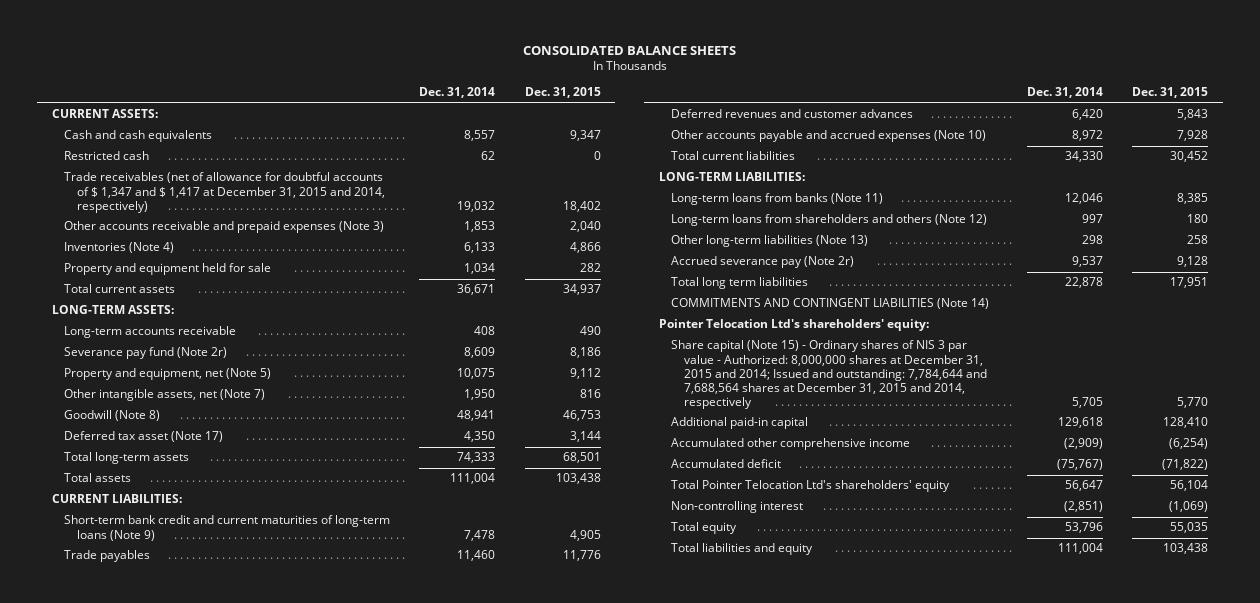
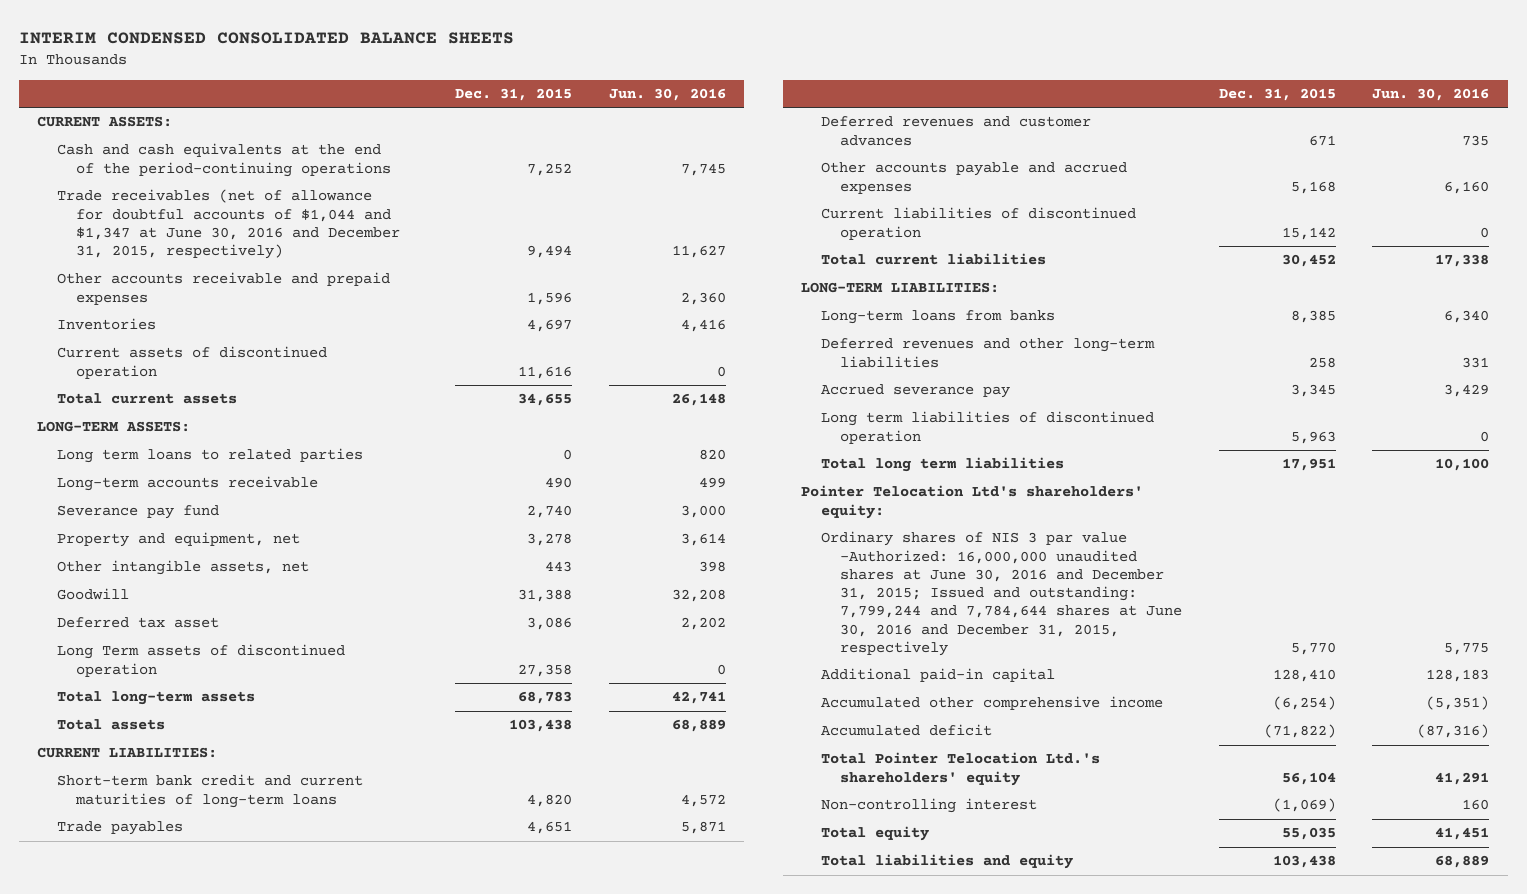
- CONSOLIDATED BALANCE SHEETS
+ INTERIM CONDENSED CONSOLIDATED BALANCE SHEETS
- | Dec. 31, 2014 | Dec. 31, 2015
+ | Dec. 31, 2015 | Jun. 30, 2016
- Cash and cash equivalents | 8,557 | 9,347
- Restricted cash | 62 | 0
- Trade receivables (net of allowance for doubtful accounts of $ 1,347 and $ 1,417 at December 31, 2015 and 2014, respectively) | 19,032 | 18,402
- Other accounts receivable and prepaid expenses (Note 3) | 1,853 | 2,040
- Inventories (Note 4) | 6,133 | 4,866
- Property and equipment held for sale | 1,034 | 282
- Total current assets | 36,671 | 34,937
+ Cash and cash equivalents at the end of the period-continuing operations | 7,252 | 7,745
+ Trade receivables (net of allowance for doubtful accounts of $1,044 and $1,347 at June 30, 2016 and December 31, 2015, respectively) | 9,494 | 11,627
+ Other accounts receivable and prepaid expenses | 1,596 | 2,360
+ Inventories | 4,697 | 4,416
+ Current assets of discontinued operation | 11,616 | 0
+ Total current assets | 34,655 | 26,148
+ Long term loans to related parties | 0 | 820
- Severance pay fund (Note 2r) | 8,609 | 8,186
- Property and equipment, net (Note 5) | 10,075 | 9,112
- Other intangible assets, net (Note 7) | 1,950 | 816
- Goodwill (Note 8) | 48,941 | 46,753
- Deferred tax asset (Note 17) | 4,350 | 3,144
- Total long-term assets | 74,333 | 68,501
+ Severance pay fund | 2,740 | 3,000
+ Property and equipment, net | 3,278 | 3,614
+ Other intangible assets, net | 443 | 398
+ Goodwill | 31,388 | 32,208
+ Deferred tax asset | 3,086 | 2,202
+ Long Term assets of discontinued operation | 27,358 | 0
+ Total long-term assets | 68,783 | 42,741
- Short-term bank credit and current maturities of long-term loans (Note 9) | 7,478 | 4,905
- Trade payables | 11,460 | 11,776
- Deferred revenues and customer advances | 6,420 | 5,843
- Other accounts payable and accrued expenses (Note 10) | 8,972 | 7,928
+ Short-term bank credit and current maturities of long-term loans | 4,820 | 4,572
+ Trade payables | 4,651 | 5,871
+ Deferred revenues and customer advances | 671 | 735
+ Other accounts payable and accrued expenses | 5,168 | 6,160
+ Current liabilities of discontinued operation | 15,142 | 0
- Long-term loans from banks (Note 11) | 12,046 | 8,385
- Long-term loans from shareholders and others (Note 12) | 997 | 180
- Other long-term liabilities (Note 13) | 298 | 258
- Accrued severance pay (Note 2r) | 9,537 | 9,128
+ Long-term loans from banks | 8,385 | 6,340
+ Deferred revenues and other long-term liabilities | 258 | 331
+ Accrued severance pay | 3,345 | 3,429
+ Long term liabilities of discontinued operation | 5,963 | 0
- COMMITMENTS AND CONTINGENT LIABILITIES (Note 14)
- Share capital (Note 15) - Ordinary shares of NIS 3 par value - Authorized: 8,000,000 shares at December 31, 2015 and 2014; Issued and outstanding: 7,784,644 and 7,688,564 shares at December 31, 2015 and 2014, respectively | 5,705 | 5,770
+ Ordinary shares of NIS 3 par value -Authorized: 16,000,000 unaudited shares at June 30, 2016 and December 31, 2015; Issued and outstanding: 7,799,244 and 7,784,644 shares at June 30, 2016 and December 31, 2015, respectively | 5,770 | 5,775
- Total Pointer Telocation Ltd's shareholders' equity | 56,647 | 56,104
+ Total Pointer Telocation Ltd.'s shareholders' equity | 56,104 | 41,291

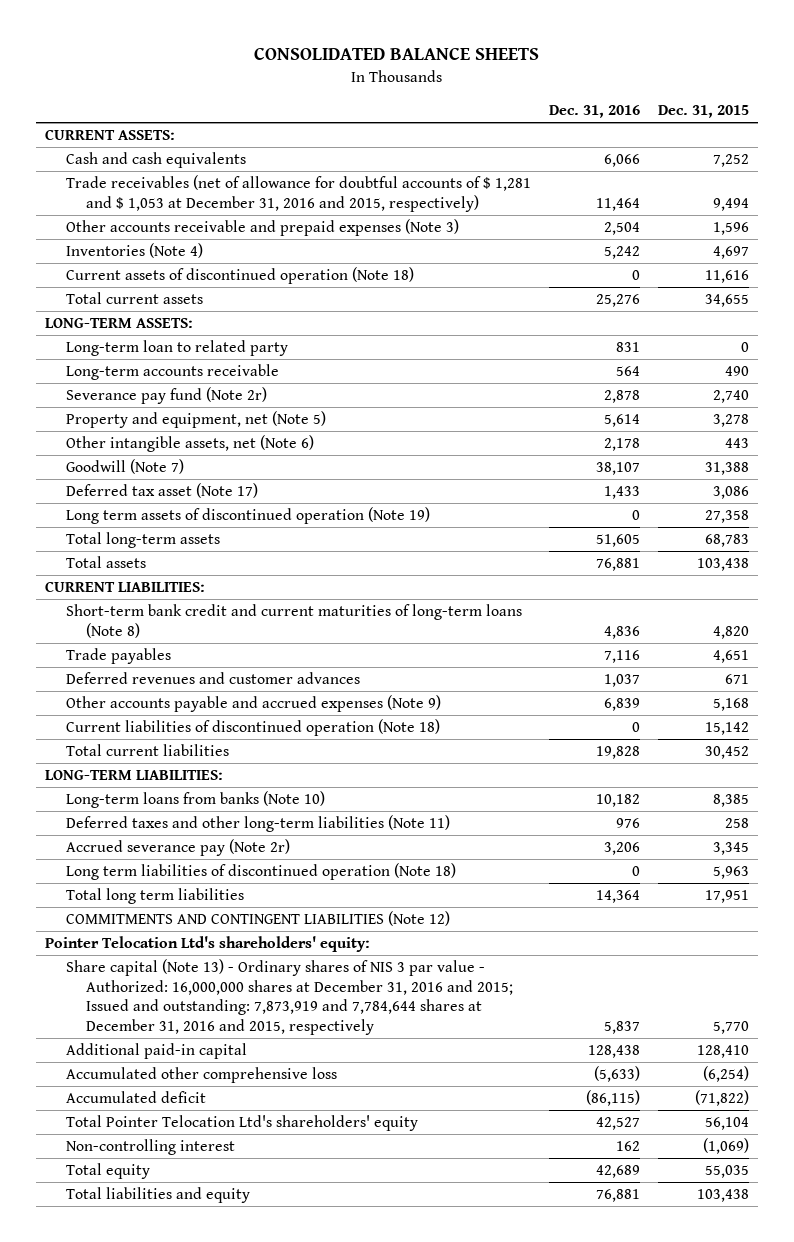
- INTERIM CONDENSED CONSOLIDATED BALANCE SHEETS
+ CONSOLIDATED BALANCE SHEETS
- | Dec. 31, 2015 | Jun. 30, 2016
+ | Dec. 31, 2016 | Dec. 31, 2015
- Cash and cash equivalents at the end of the period-continuing operations | 7,252 | 7,745
- Trade receivables (net of allowance for doubtful accounts of $1,044 and $1,347 at June 30, 2016 and December 31, 2015, respectively) | 9,494 | 11,627
- Other accounts receivable and prepaid expenses | 1,596 | 2,360
- Inventories | 4,697 | 4,416
- Current assets of discontinued operation | 11,616 | 0
+ Cash and cash equivalents | 6,066 | 7,252
+ Trade receivables (net of allowance for doubtful accounts of $ 1,281 and $ 1,053 at December 31, 2016 and 2015, respectively) | 11,464 | 9,494
+ Other accounts receivable and prepaid expenses (Note 3) | 2,504 | 1,596
+ Inventories (Note 4) | 5,242 | 4,697
+ Current assets of discontinued operation (Note 18) | 0 | 11,616
- Long term loans to related parties | 0 | 820
+ Long-term loan to related party | 831 | 0
- Severance pay fund | 2,740 | 3,000
- Property and equipment, net | 3,278 | 3,614
- Other intangible assets, net | 443 | 398
- Goodwill | 31,388 | 32,208
- Deferred tax asset | 3,086 | 2,202
- Long Term assets of discontinued operation | 27,358 | 0
+ Severance pay fund (Note 2r) | 2,878 | 2,740
+ Property and equipment, net (Note 5) | 5,614 | 3,278
+ Other intangible assets, net (Note 6) | 2,178 | 443
+ Goodwill (Note 7) | 38,107 | 31,388
+ Deferred tax asset (Note 17) | 1,433 | 3,086
+ Long term assets of discontinued operation (Note 19) | 0 | 27,358
- Short-term bank credit and current maturities of long-term loans | 4,820 | 4,572
+ Short-term bank credit and current maturities of long-term loans (Note 8) | 4,836 | 4,820
- Other accounts payable and accrued expenses | 5,168 | 6,160
- Current liabilities of discontinued operation | 15,142 | 0
+ Other accounts payable and accrued expenses (Note 9) | 6,839 | 5,168
+ Current liabilities of discontinued operation (Note 18) | 0 | 15,142
- Long-term loans from banks | 8,385 | 6,340
- Deferred revenues and other long-term liabilities | 258 | 331
- Accrued severance pay | 3,345 | 3,429
- Long term liabilities of discontinued operation | 5,963 | 0
+ Long-term loans from banks (Note 10) | 10,182 | 8,385
+ Deferred taxes and other long-term liabilities (Note 11) | 976 | 258
+ Accrued severance pay (Note 2r) | 3,206 | 3,345
+ Long term liabilities of discontinued operation (Note 18) | 0 | 5,963
+ COMMITMENTS AND CONTINGENT LIABILITIES (Note 12)
- Ordinary shares of NIS 3 par value -Authorized: 16,000,000 unaudited shares at June 30, 2016 and December 31, 2015; Issued and outstanding: 7,799,244 and 7,784,644 shares at June 30, 2016 and December 31, 2015, respectively | 5,770 | 5,775
+ Share capital (Note 13) - Ordinary shares of NIS 3 par value - Authorized: 16,000,000 shares at December 31, 2016 and 2015; Issued and outstanding: 7,873,919 and 7,784,644 shares at December 31, 2016 and 2015, respectively | 5,837 | 5,770
- Accumulated other comprehensive income | (6,254) | (5,351)
+ Accumulated other comprehensive loss | (5,633) | (6,254)
- Total Pointer Telocation Ltd.'s shareholders' equity | 56,104 | 41,291
+ Total Pointer Telocation Ltd's shareholders' equity | 42,527 | 56,104

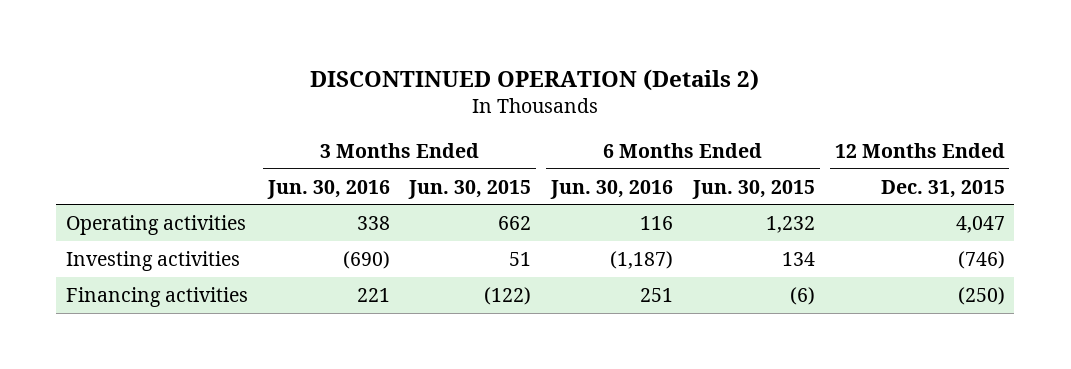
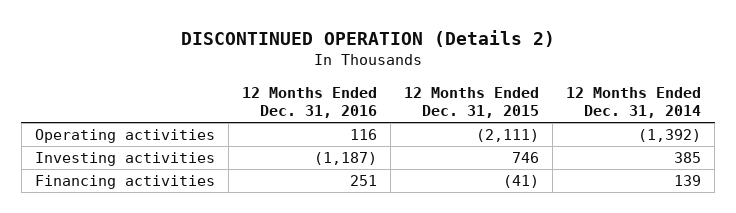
- | 3 Months Ended Jun. 30, 2016 | 3 Months Ended Jun. 30, 2015 | 6 Months Ended Jun. 30, 2016 | 6 Months Ended Jun. 30, 2015 | 12 Months Ended Dec. 31, 2015
+ | 12 Months Ended Dec. 31, 2016 | 12 Months Ended Dec. 31, 2015 | 12 Months Ended Dec. 31, 2014
- Operating activities | 338 | 662 | 116 | 1,232 | 4,047
- Investing activities | (690) | 51 | (1,187) | 134 | (746)
- Financing activities | 221 | (122) | 251 | (6) | (250)
+ Operating activities | 116 | (2,111) | (1,392)
+ Investing activities | (1,187) | 746 | 385
+ Financing activities | 251 | (41) | 139

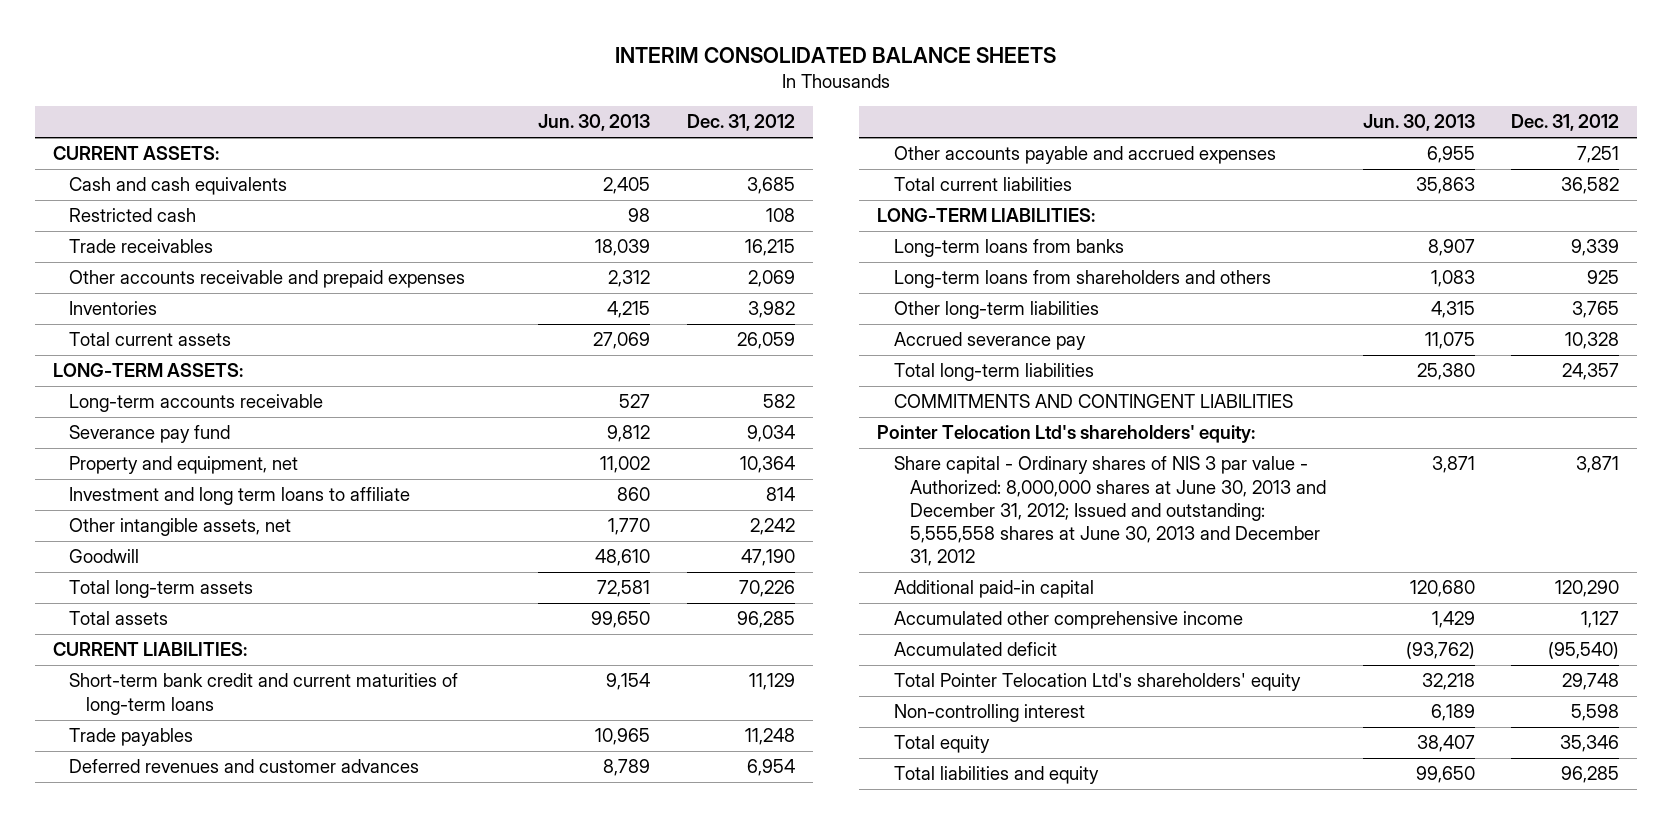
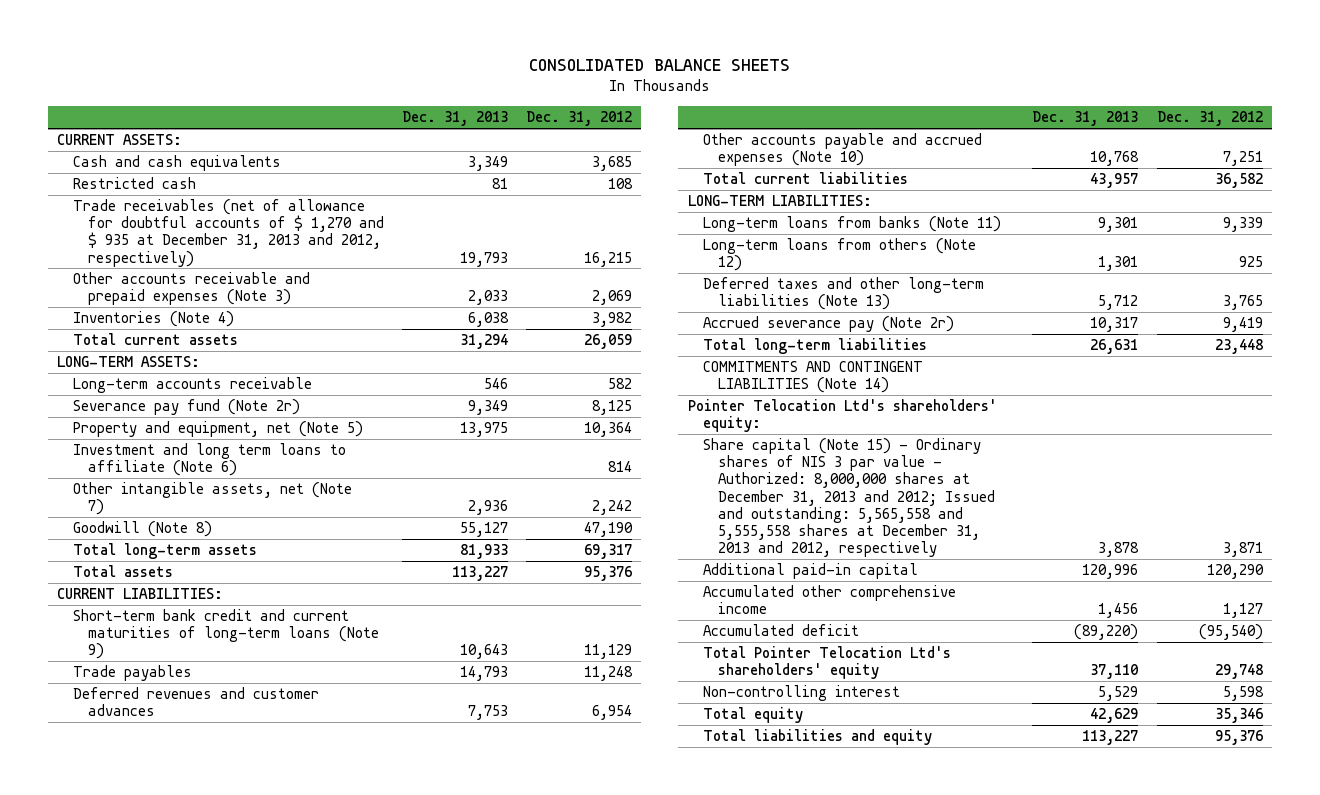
- INTERIM CONSOLIDATED BALANCE SHEETS
+ CONSOLIDATED BALANCE SHEETS
- | Jun. 30, 2013 | Dec. 31, 2012
+ | Dec. 31, 2013 | Dec. 31, 2012
- Trade receivables | 18,039 | 16,215
- Other accounts receivable and prepaid expenses | 2,312 | 2,069
- Inventories | 4,215 | 3,982
+ Trade receivables (net of allowance for doubtful accounts of $ 1,270 and $ 935 at December 31, 2013 and 2012, respectively) | 19,793 | 16,215
+ Other accounts receivable and prepaid expenses (Note 3) | 2,033 | 2,069
+ Inventories (Note 4) | 6,038 | 3,982
- Severance pay fund | 9,812 | 9,034
- Property and equipment, net | 11,002 | 10,364
- Investment and long term loans to affiliate | 860 | 814
- Other intangible assets, net | 1,770 | 2,242
- Goodwill | 48,610 | 47,190
- Total long-term assets | 72,581 | 70,226
- Total assets | 99,650 | 96,285
+ Severance pay fund (Note 2r) | 9,349 | 8,125
+ Property and equipment, net (Note 5) | 13,975 | 10,364
+ Investment and long term loans to affiliate (Note 6) | | 814
+ Other intangible assets, net (Note 7) | 2,936 | 2,242
+ Goodwill (Note 8) | 55,127 | 47,190
+ Total long-term assets | 81,933 | 69,317
+ Total assets | 113,227 | 95,376
- Short-term bank credit and current maturities of long-term loans | 9,154 | 11,129
+ Short-term bank credit and current maturities of long-term loans (Note 9) | 10,643 | 11,129
- Other accounts payable and accrued expenses | 6,955 | 7,251
+ Other accounts payable and accrued expenses (Note 10) | 10,768 | 7,251
- Long-term loans from banks | 8,907 | 9,339
- Long-term loans from shareholders and others | 1,083 | 925
- Other long-term liabilities | 4,315 | 3,765
- Accrued severance pay | 11,075 | 10,328
- Total long-term liabilities | 25,380 | 24,357
- COMMITMENTS AND CONTINGENT LIABILITIES
+ Long-term loans from banks (Note 11) | 9,301 | 9,339
+ Long-term loans from others (Note 12) | 1,301 | 925
+ Deferred taxes and other long-term liabilities (Note 13) | 5,712 | 3,765
+ Accrued severance pay (Note 2r) | 10,317 | 9,419
+ Total long-term liabilities | 26,631 | 23,448
+ COMMITMENTS AND CONTINGENT LIABILITIES (Note 14)
- Share capital - Ordinary shares of NIS 3 par value - Authorized: 8,000,000 shares at June 30, 2013 and December 31, 2012; Issued and outstanding: 5,555,558 shares at June 30, 2013 and December 31, 2012 | 3,871 | 3,871
+ Share capital (Note 15) - Ordinary shares of NIS 3 par value - Authorized: 8,000,000 shares at December 31, 2013 and 2012; Issued and outstanding: 5,565,558 and 5,555,558 shares at December 31, 2013 and 2012, respectively | 3,878 | 3,871
- Total liabilities and equity | 99,650 | 96,285
+ Total liabilities and equity | 113,227 | 95,376

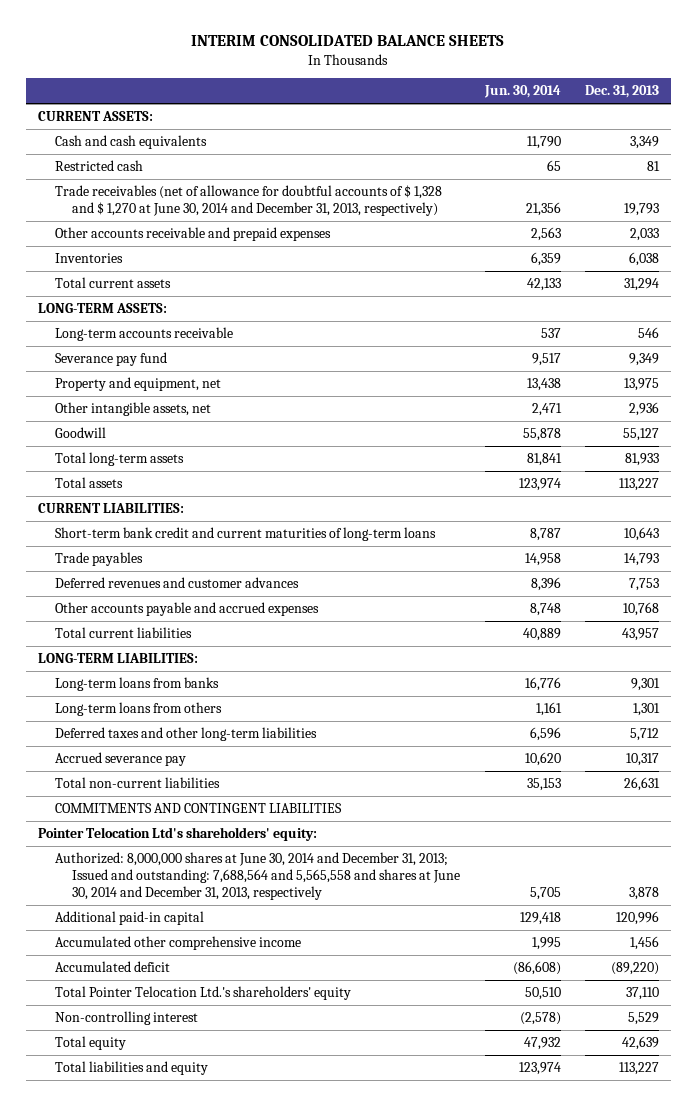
- CONSOLIDATED BALANCE SHEETS
+ INTERIM CONSOLIDATED BALANCE SHEETS
- | Dec. 31, 2013 | Dec. 31, 2012
+ | Jun. 30, 2014 | Dec. 31, 2013
- Trade receivables (net of allowance for doubtful accounts of $ 1,270 and $ 935 at December 31, 2013 and 2012, respectively) | 19,793 | 16,215
- Other accounts receivable and prepaid expenses (Note 3) | 2,033 | 2,069
- Inventories (Note 4) | 6,038 | 3,982
+ Trade receivables (net of allowance for doubtful accounts of $ 1,328 and $ 1,270 at June 30, 2014 and December 31, 2013, respectively) | 21,356 | 19,793
+ Other accounts receivable and prepaid expenses | 2,563 | 2,033
+ Inventories | 6,359 | 6,038
- Severance pay fund (Note 2r) | 9,349 | 8,125
- Property and equipment, net (Note 5) | 13,975 | 10,364
- Investment and long term loans to affiliate (Note 6) | | 814
- Other intangible assets, net (Note 7) | 2,936 | 2,242
- Goodwill (Note 8) | 55,127 | 47,190
+ Severance pay fund | 9,517 | 9,349
+ Property and equipment, net | 13,438 | 13,975
+ Other intangible assets, net | 2,471 | 2,936
+ Goodwill | 55,878 | 55,127
- Short-term bank credit and current maturities of long-term loans (Note 9) | 10,643 | 11,129
+ Short-term bank credit and current maturities of long-term loans | 8,787 | 10,643
- Other accounts payable and accrued expenses (Note 10) | 10,768 | 7,251
+ Other accounts payable and accrued expenses | 8,748 | 10,768
- Long-term loans from banks (Note 11) | 9,301 | 9,339
- Long-term loans from others (Note 12) | 1,301 | 925
- Deferred taxes and other long-term liabilities (Note 13) | 5,712 | 3,765
- Accrued severance pay (Note 2r) | 10,317 | 9,419
- Total long-term liabilities | 26,631 | 23,448
- COMMITMENTS AND CONTINGENT LIABILITIES (Note 14)
+ Long-term loans from banks | 16,776 | 9,301
+ Long-term loans from others | 1,161 | 1,301
+ Deferred taxes and other long-term liabilities | 6,596 | 5,712
+ Accrued severance pay | 10,620 | 10,317
+ Total non-current liabilities | 35,153 | 26,631
+ COMMITMENTS AND CONTINGENT LIABILITIES
- Share capital (Note 15) - Ordinary shares of NIS 3 par value - Authorized: 8,000,000 shares at December 31, 2013 and 2012; Issued and outstanding: 5,565,558 and 5,555,558 shares at December 31, 2013 and 2012, respectively | 3,878 | 3,871
+ Authorized: 8,000,000 shares at June 30, 2014 and December 31, 2013; Issued and outstanding: 7,688,564 and 5,565,558 and shares at June 30, 2014 and December 31, 2013, respectively | 5,705 | 3,878
- Total Pointer Telocation Ltd's shareholders' equity | 37,110 | 29,748
+ Total Pointer Telocation Ltd.'s shareholders' equity | 50,510 | 37,110
- Total equity | 42,629 | 35,346
+ Total equity | 47,932 | 42,639

